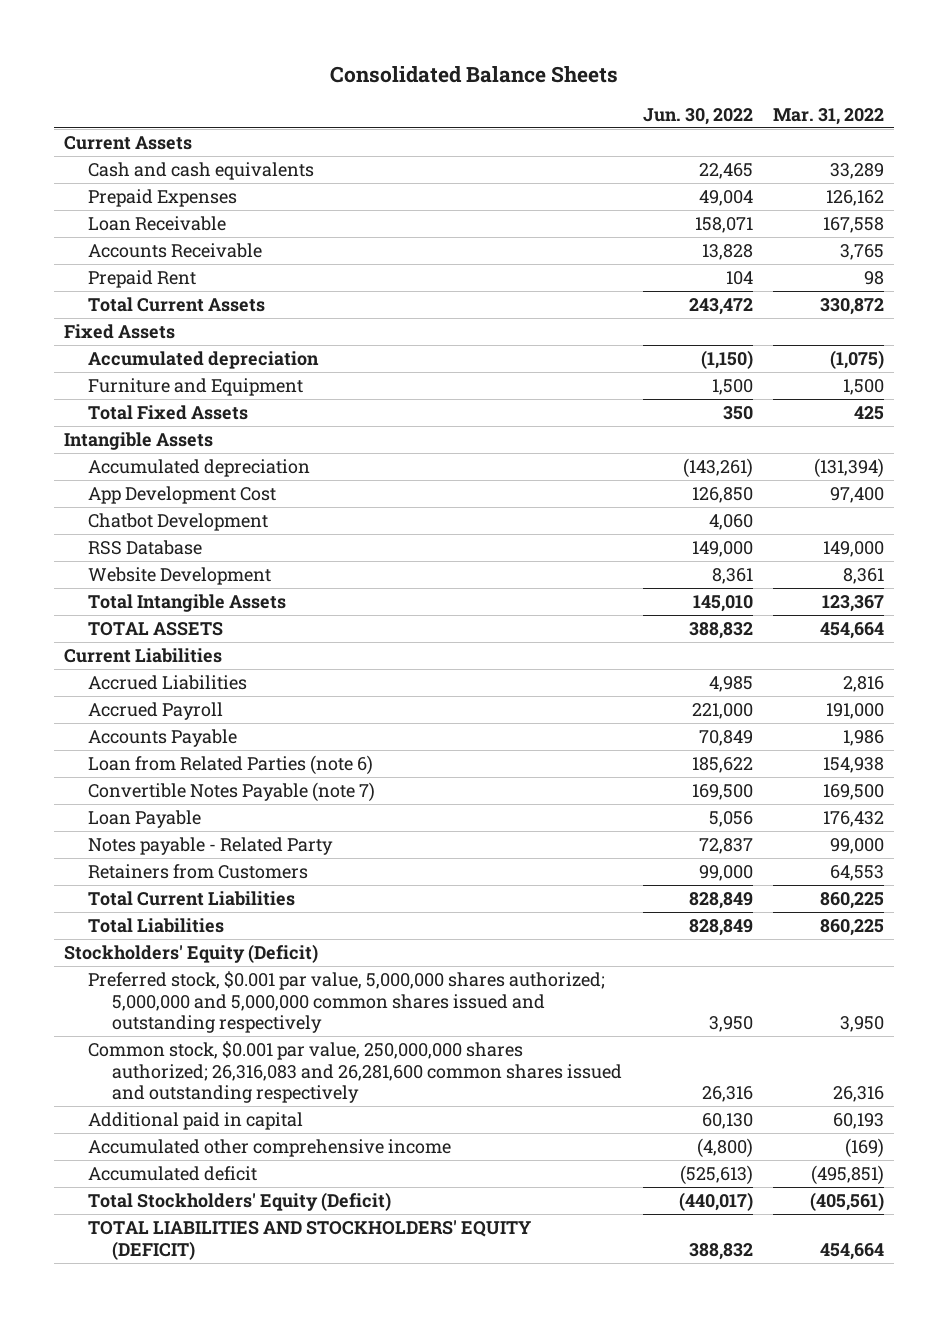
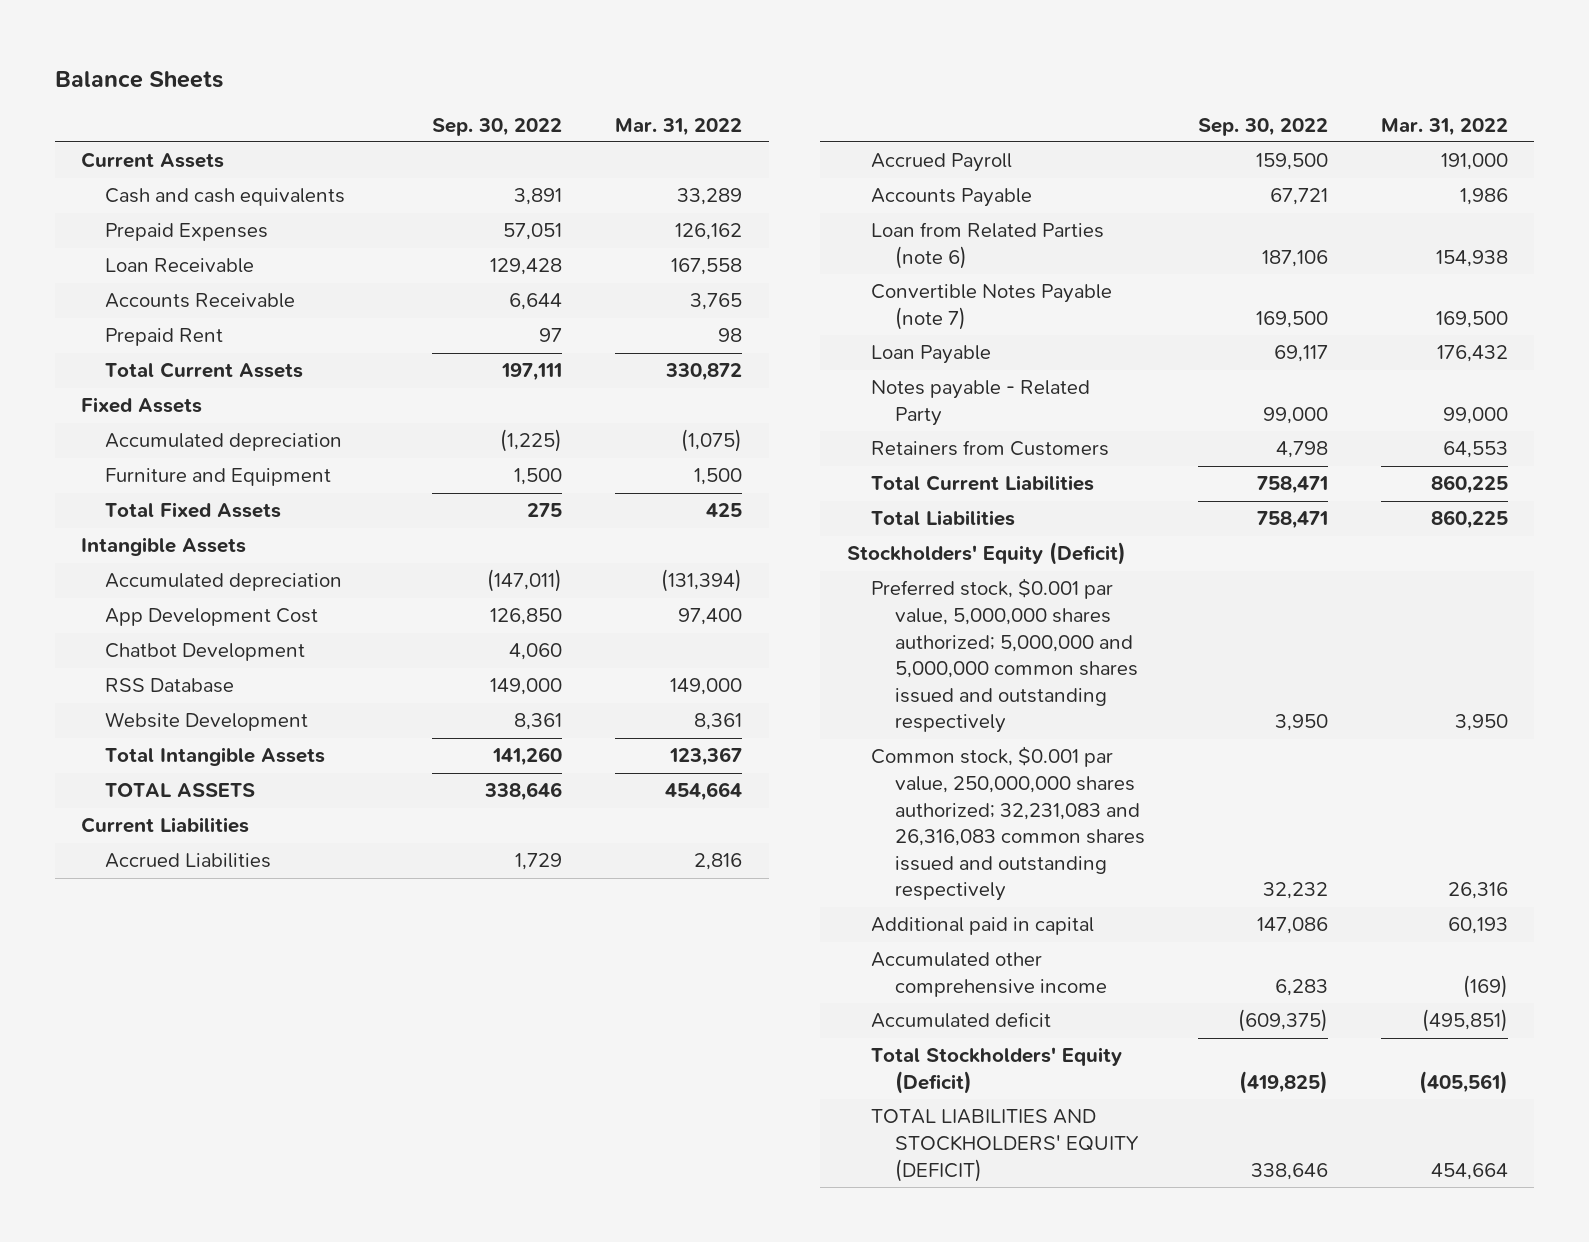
- Consolidated Balance Sheets
+ Balance Sheets
- | Jun. 30, 2022 | Mar. 31, 2022
+ | Sep. 30, 2022 | Mar. 31, 2022
- Common stock, $0.001 par value, 250,000,000 shares authorized; 26,316,083 and 26,281,600 common shares issued and outstanding respectively | 26,316 | 26,316
+ Common stock, $0.001 par value, 250,000,000 shares authorized; 32,231,083 and 26,316,083 common shares issued and outstanding respectively | 32,232 | 26,316

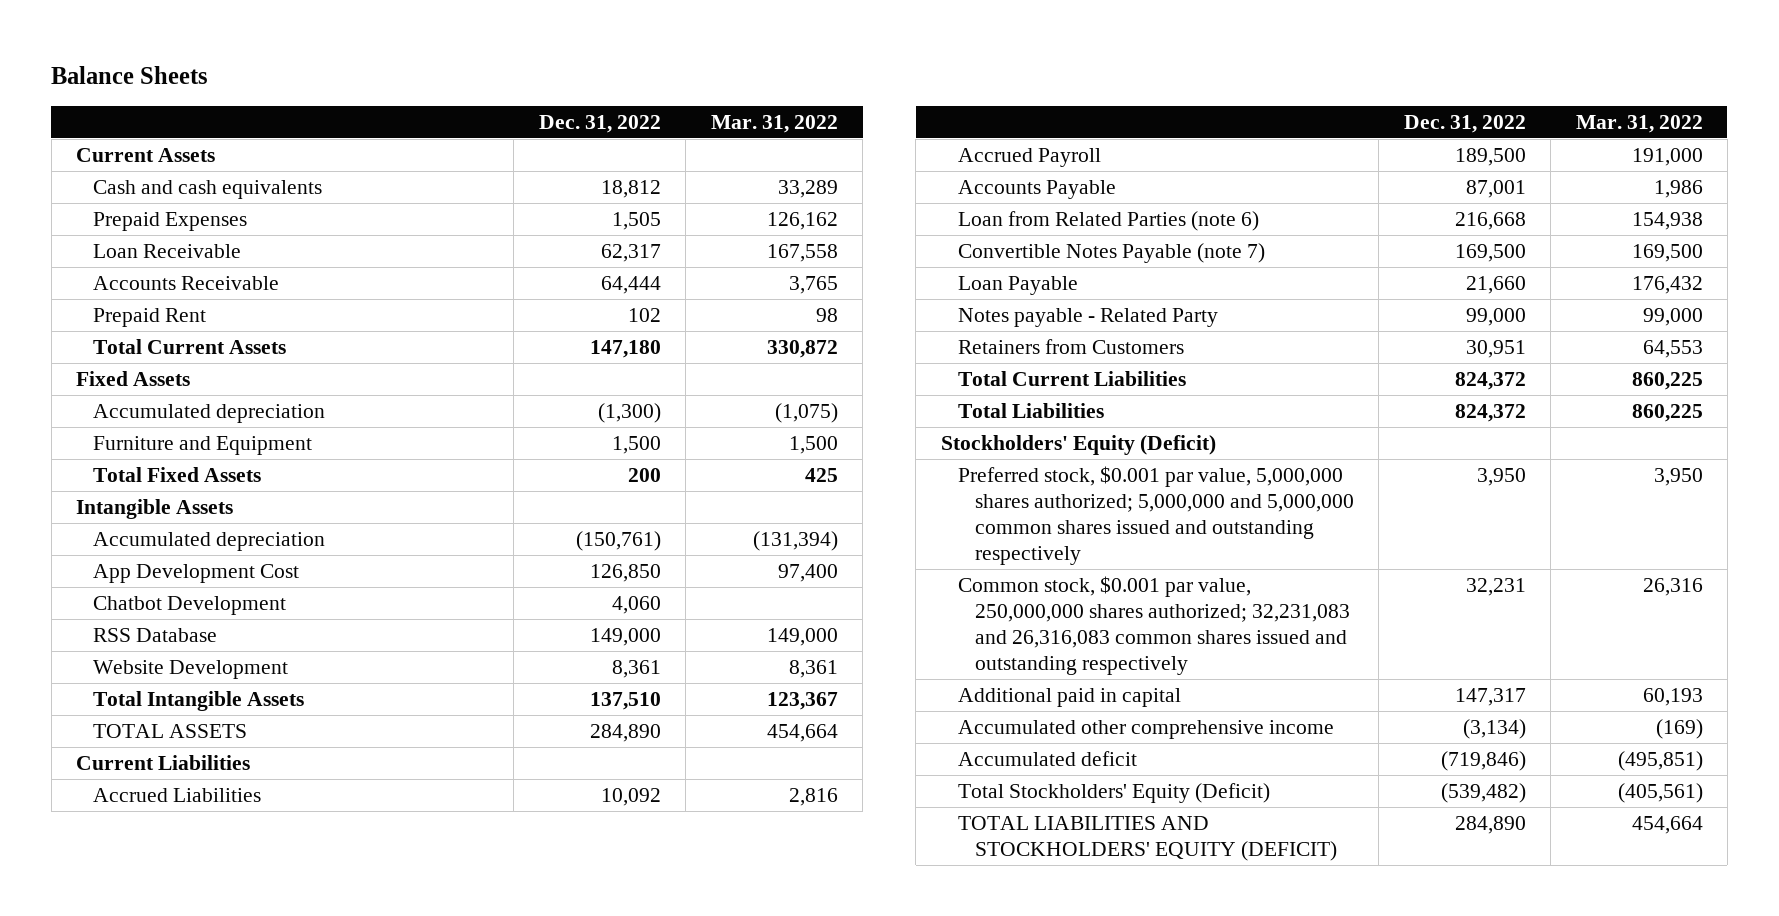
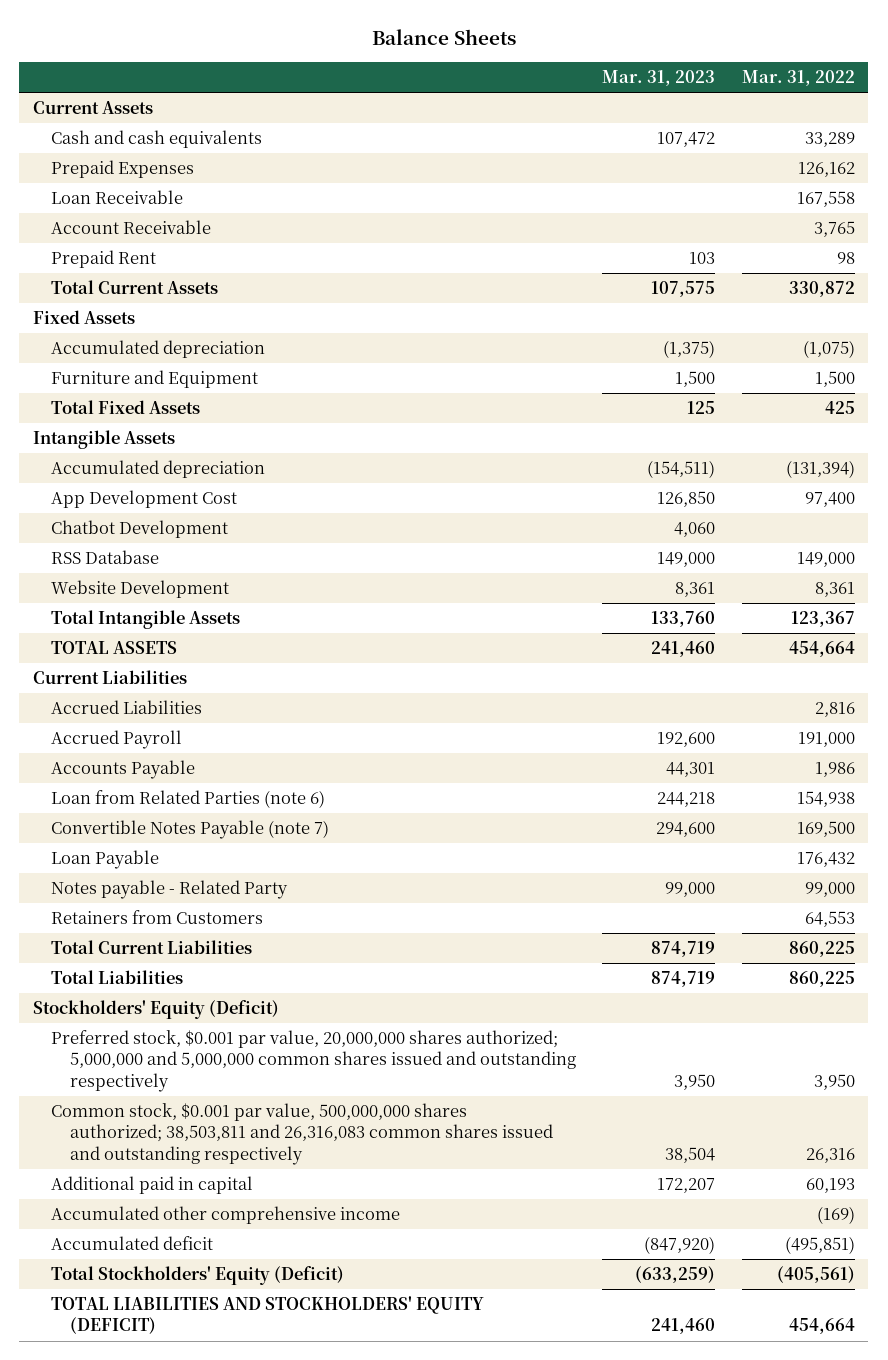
- | Dec. 31, 2022 | Mar. 31, 2022
+ | Mar. 31, 2023 | Mar. 31, 2022
- Accounts Receivable | 64,444 | 3,765
+ Account Receivable | | 3,765
- Preferred stock, $0.001 par value, 5,000,000 shares authorized; 5,000,000 and 5,000,000 common shares issued and outstanding respectively | 3,950 | 3,950
- Common stock, $0.001 par value, 250,000,000 shares authorized; 32,231,083 and 26,316,083 common shares issued and outstanding respectively | 32,231 | 26,316
+ Preferred stock, $0.001 par value, 20,000,000 shares authorized; 5,000,000 and 5,000,000 common shares issued and outstanding respectively | 3,950 | 3,950
+ Common stock, $0.001 par value, 500,000,000 shares authorized; 38,503,811 and 26,316,083 common shares issued and outstanding respectively | 38,504 | 26,316

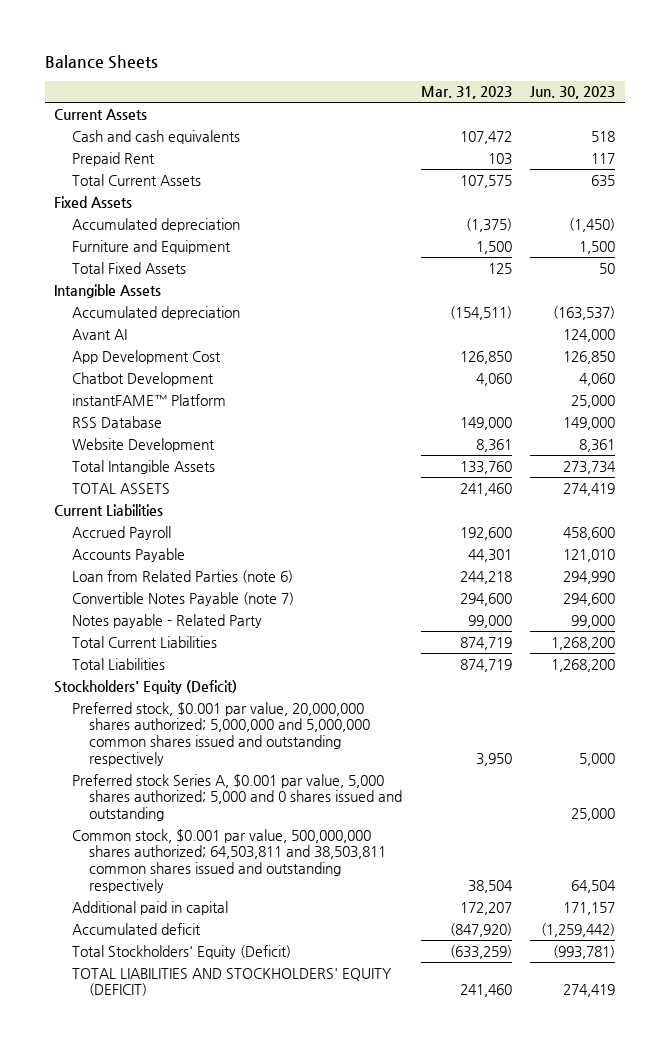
- | Mar. 31, 2023 | Mar. 31, 2022
+ | Mar. 31, 2023 | Jun. 30, 2023
- Prepaid Expenses | | 126,162
- Loan Receivable | | 167,558
- Account Receivable | | 3,765
+ Avant AI | | 124,000
+ instantFAME™ Platform | | 25,000
- Accrued Liabilities | | 2,816
- Loan Payable | | 176,432
- Retainers from Customers | | 64,553
- Common stock, $0.001 par value, 500,000,000 shares authorized; 38,503,811 and 26,316,083 common shares issued and outstanding respectively | 38,504 | 26,316
+ Preferred stock Series A, $0.001 par value, 5,000 shares authorized; 5,000 and 0 shares issued and outstanding | | 25,000
+ Common stock, $0.001 par value, 500,000,000 shares authorized; 64,503,811 and 38,503,811 common shares issued and outstanding respectively | 38,504 | 64,504
- Accumulated other comprehensive income | | (169)

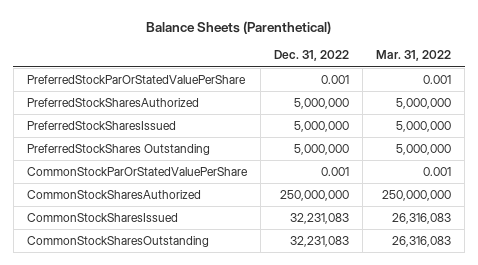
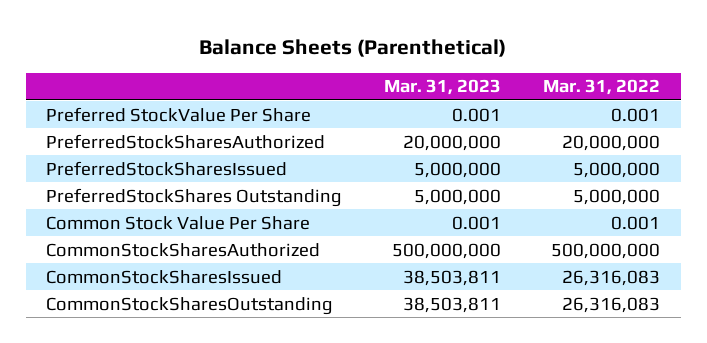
- | Dec. 31, 2022 | Mar. 31, 2022
+ | Mar. 31, 2023 | Mar. 31, 2022
- PreferredStockParOrStatedValuePerShare | 0.001 | 0.001
- PreferredStockSharesAuthorized | 5,000,000 | 5,000,000
+ Preferred StockValue Per Share | 0.001 | 0.001
+ PreferredStockSharesAuthorized | 20,000,000 | 20,000,000
- CommonStockParOrStatedValuePerShare | 0.001 | 0.001
- CommonStockSharesAuthorized | 250,000,000 | 250,000,000
+ Common Stock Value Per Share | 0.001 | 0.001
+ CommonStockSharesAuthorized | 500,000,000 | 500,000,000

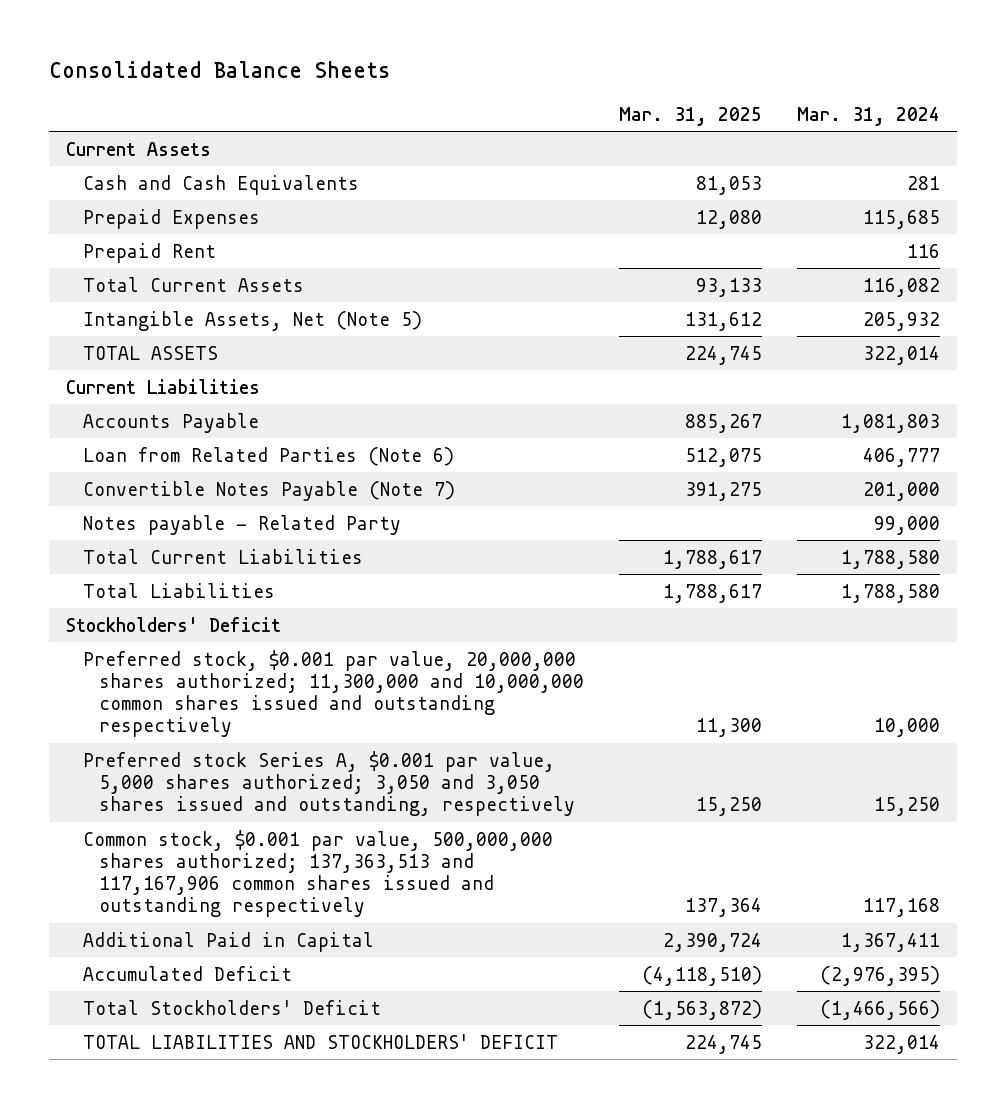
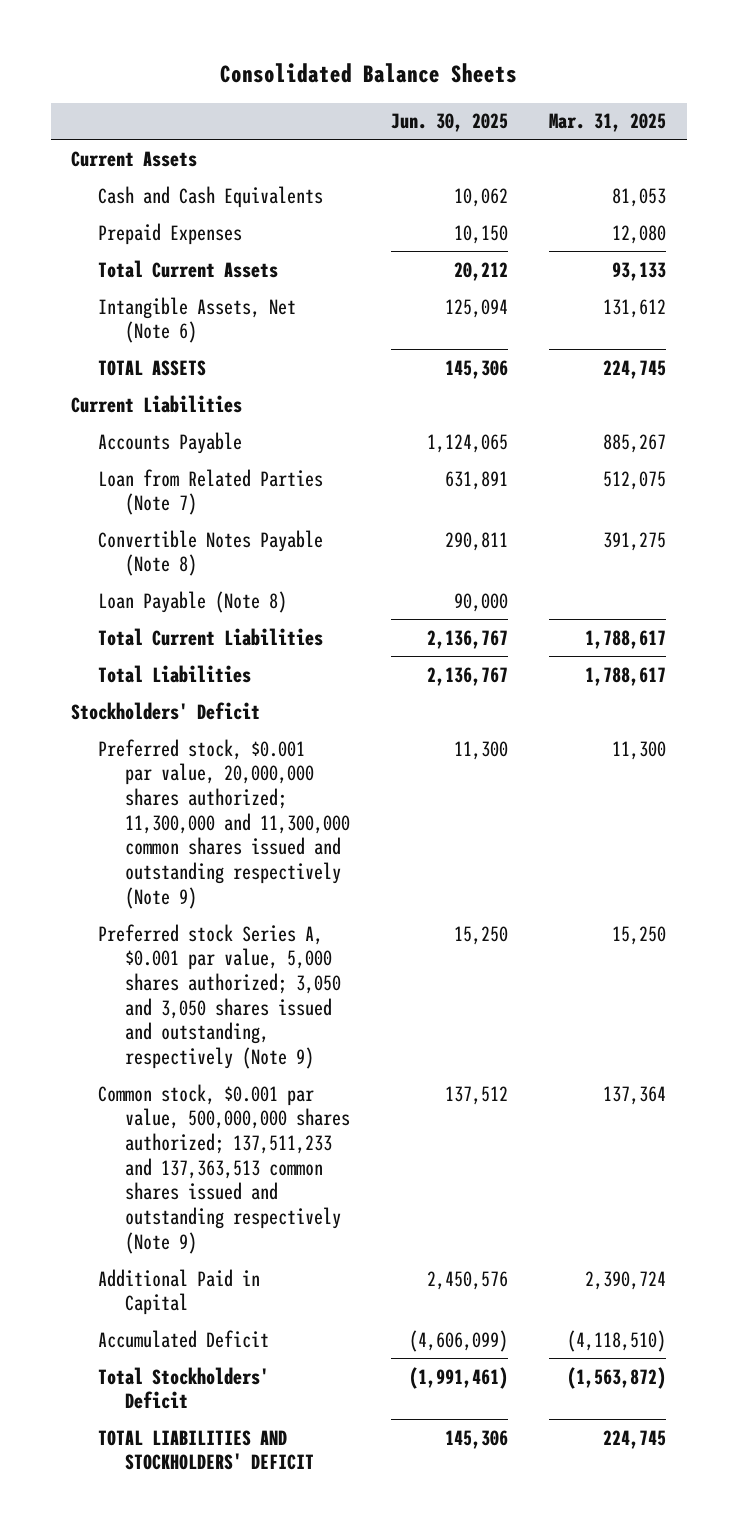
- | Mar. 31, 2025 | Mar. 31, 2024
+ | Jun. 30, 2025 | Mar. 31, 2025
- Prepaid Rent | | 116
- Intangible Assets, Net (Note 5) | 131,612 | 205,932
+ Intangible Assets, Net (Note 6) | 125,094 | 131,612
- Loan from Related Parties (Note 6) | 512,075 | 406,777
- Convertible Notes Payable (Note 7) | 391,275 | 201,000
- Notes payable - Related Party | | 99,000
+ Loan from Related Parties (Note 7) | 631,891 | 512,075
+ Convertible Notes Payable (Note 8) | 290,811 | 391,275
+ Loan Payable (Note 8) | 90,000 |
- Preferred stock, $0.001 par value, 20,000,000 shares authorized; 11,300,000 and 10,000,000 common shares issued and outstanding respectively | 11,300 | 10,000
- Preferred stock Series A, $0.001 par value, 5,000 shares authorized; 3,050 and 3,050 shares issued and outstanding, respectively | 15,250 | 15,250
- Common stock, $0.001 par value, 500,000,000 shares authorized; 137,363,513 and 117,167,906 common shares issued and outstanding respectively | 137,364 | 117,168
+ Preferred stock, $0.001 par value, 20,000,000 shares authorized; 11,300,000 and 11,300,000 common shares issued and outstanding respectively (Note 9) | 11,300 | 11,300
+ Preferred stock Series A, $0.001 par value, 5,000 shares authorized; 3,050 and 3,050 shares issued and outstanding, respectively (Note 9) | 15,250 | 15,250
+ Common stock, $0.001 par value, 500,000,000 shares authorized; 137,511,233 and 137,363,513 common shares issued and outstanding respectively (Note 9) | 137,512 | 137,364

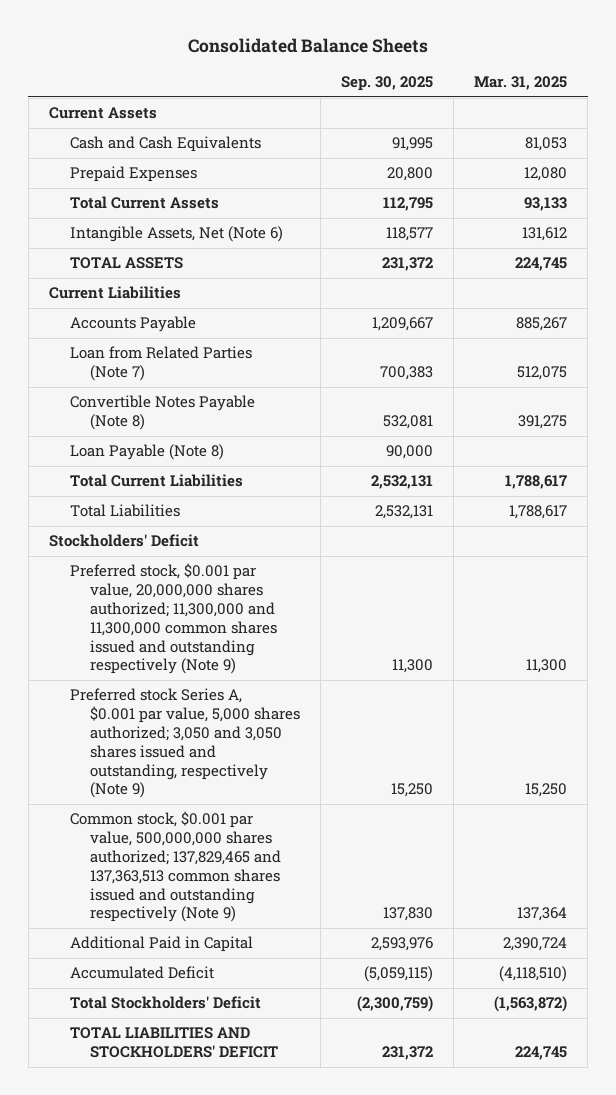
- | Jun. 30, 2025 | Mar. 31, 2025
+ | Sep. 30, 2025 | Mar. 31, 2025
- Common stock, $0.001 par value, 500,000,000 shares authorized; 137,511,233 and 137,363,513 common shares issued and outstanding respectively (Note 9) | 137,512 | 137,364
+ Common stock, $0.001 par value, 500,000,000 shares authorized; 137,829,465 and 137,363,513 common shares issued and outstanding respectively (Note 9) | 137,830 | 137,364

